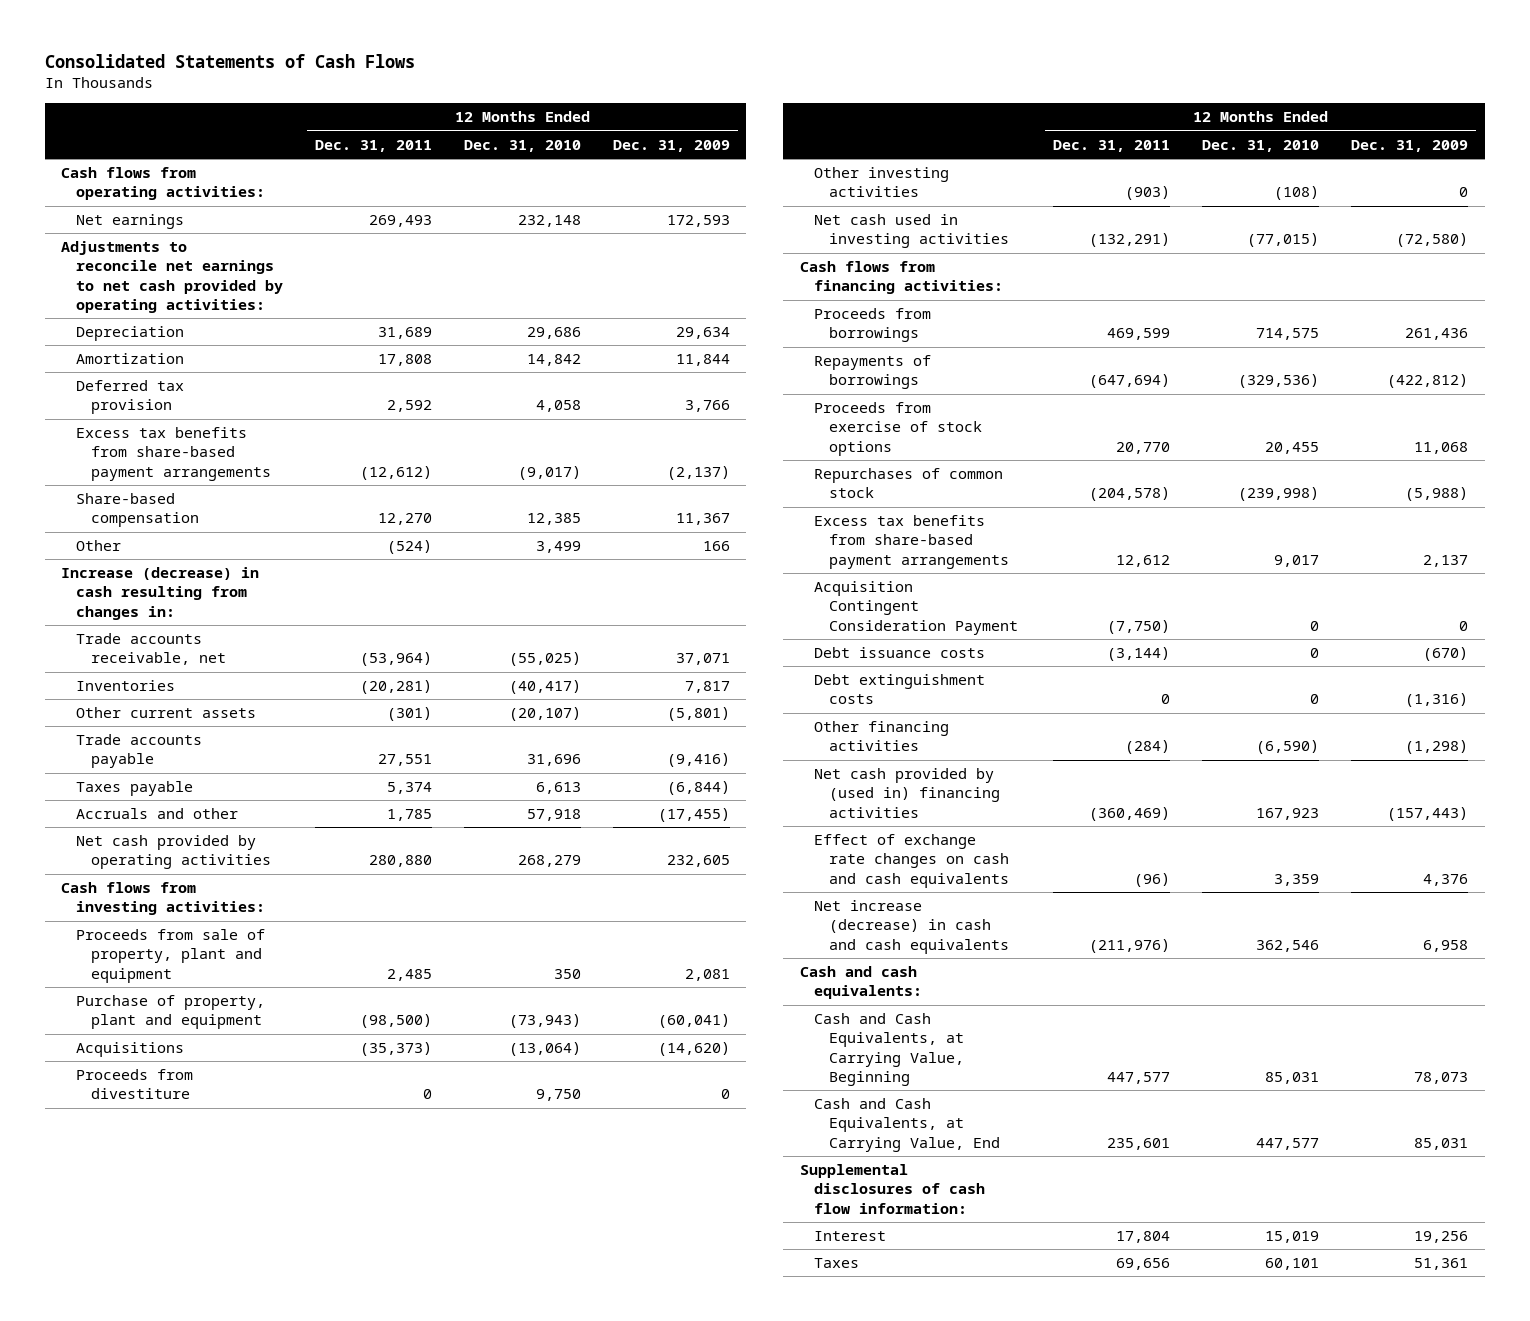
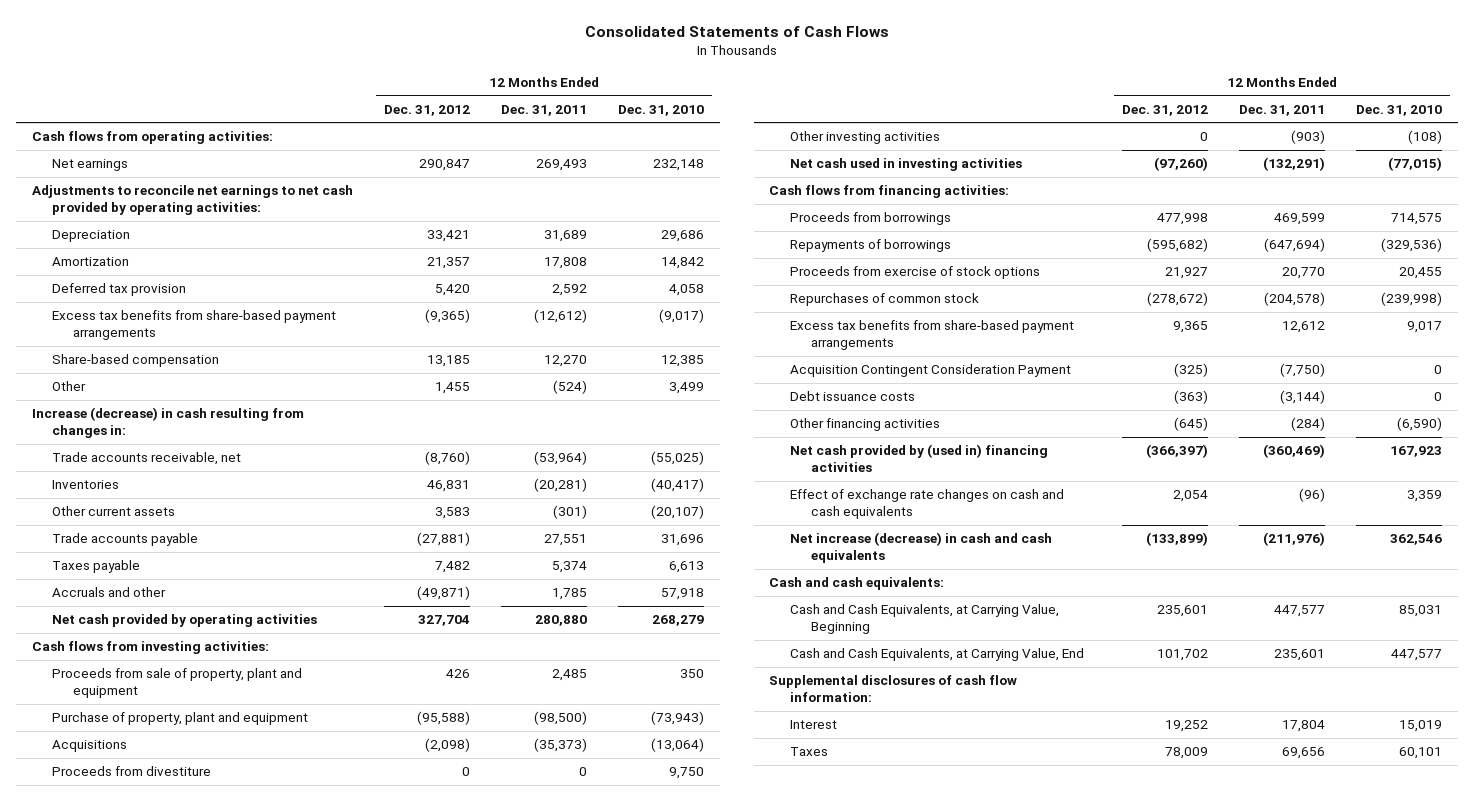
- | 12 Months Ended Dec. 31, 2011 | 12 Months Ended Dec. 31, 2010 | 12 Months Ended Dec. 31, 2009
+ | 12 Months Ended Dec. 31, 2012 | 12 Months Ended Dec. 31, 2011 | 12 Months Ended Dec. 31, 2010
- Debt extinguishment costs | 0 | 0 | (1,316)

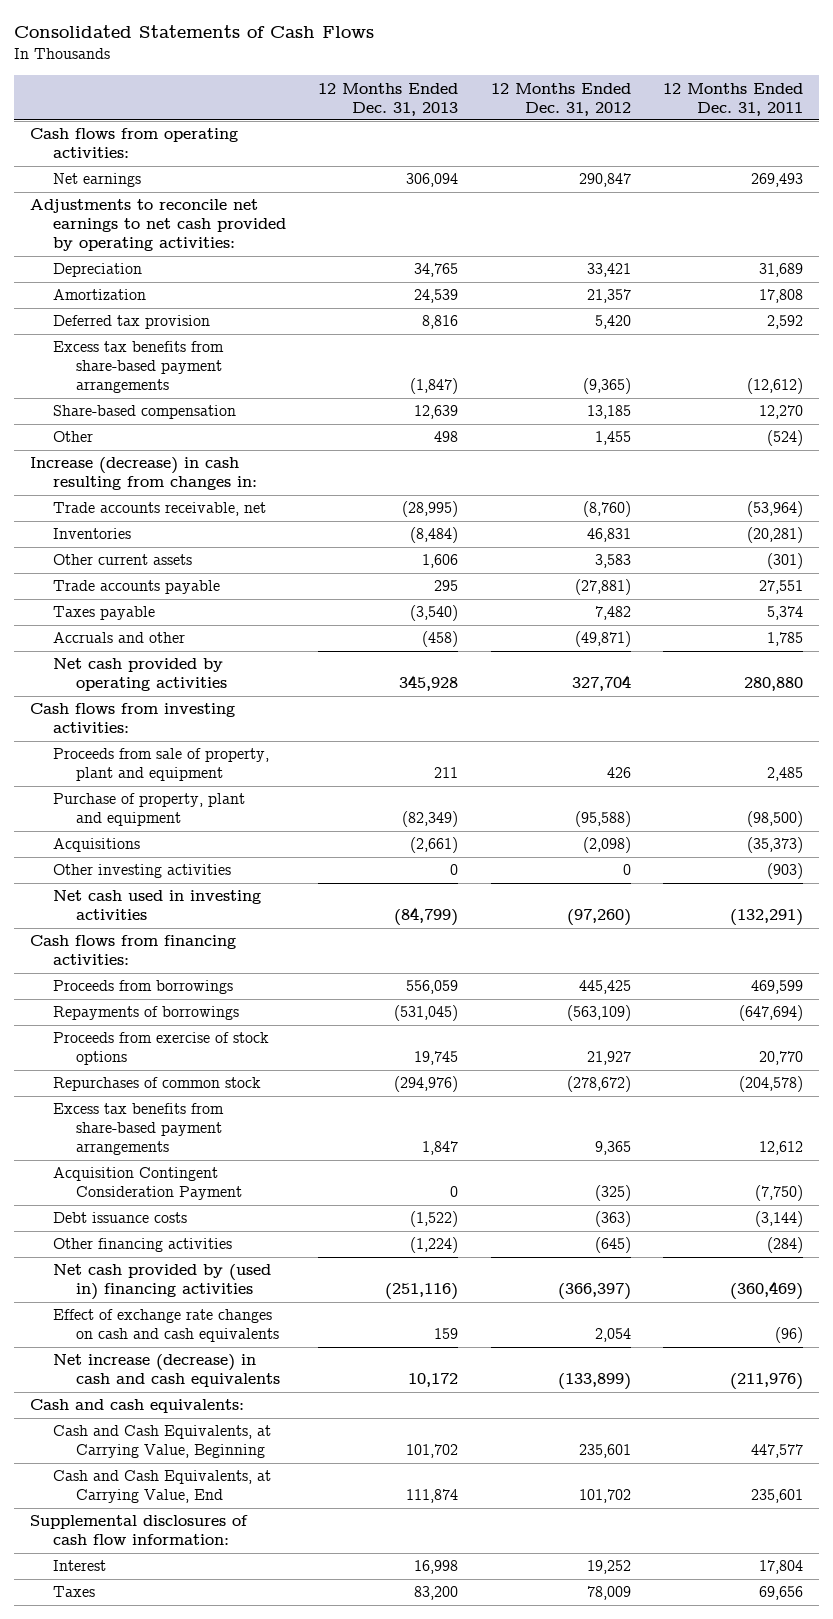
- | 12 Months Ended Dec. 31, 2012 | 12 Months Ended Dec. 31, 2011 | 12 Months Ended Dec. 31, 2010
+ | 12 Months Ended Dec. 31, 2013 | 12 Months Ended Dec. 31, 2012 | 12 Months Ended Dec. 31, 2011
- Proceeds from divestiture | 0 | 0 | 9,750
- Proceeds from borrowings | 477,998 | 469,599 | 714,575
- Repayments of borrowings | (595,682) | (647,694) | (329,536)
+ Proceeds from borrowings | 556,059 | 445,425 | 469,599
+ Repayments of borrowings | (531,045) | (563,109) | (647,694)

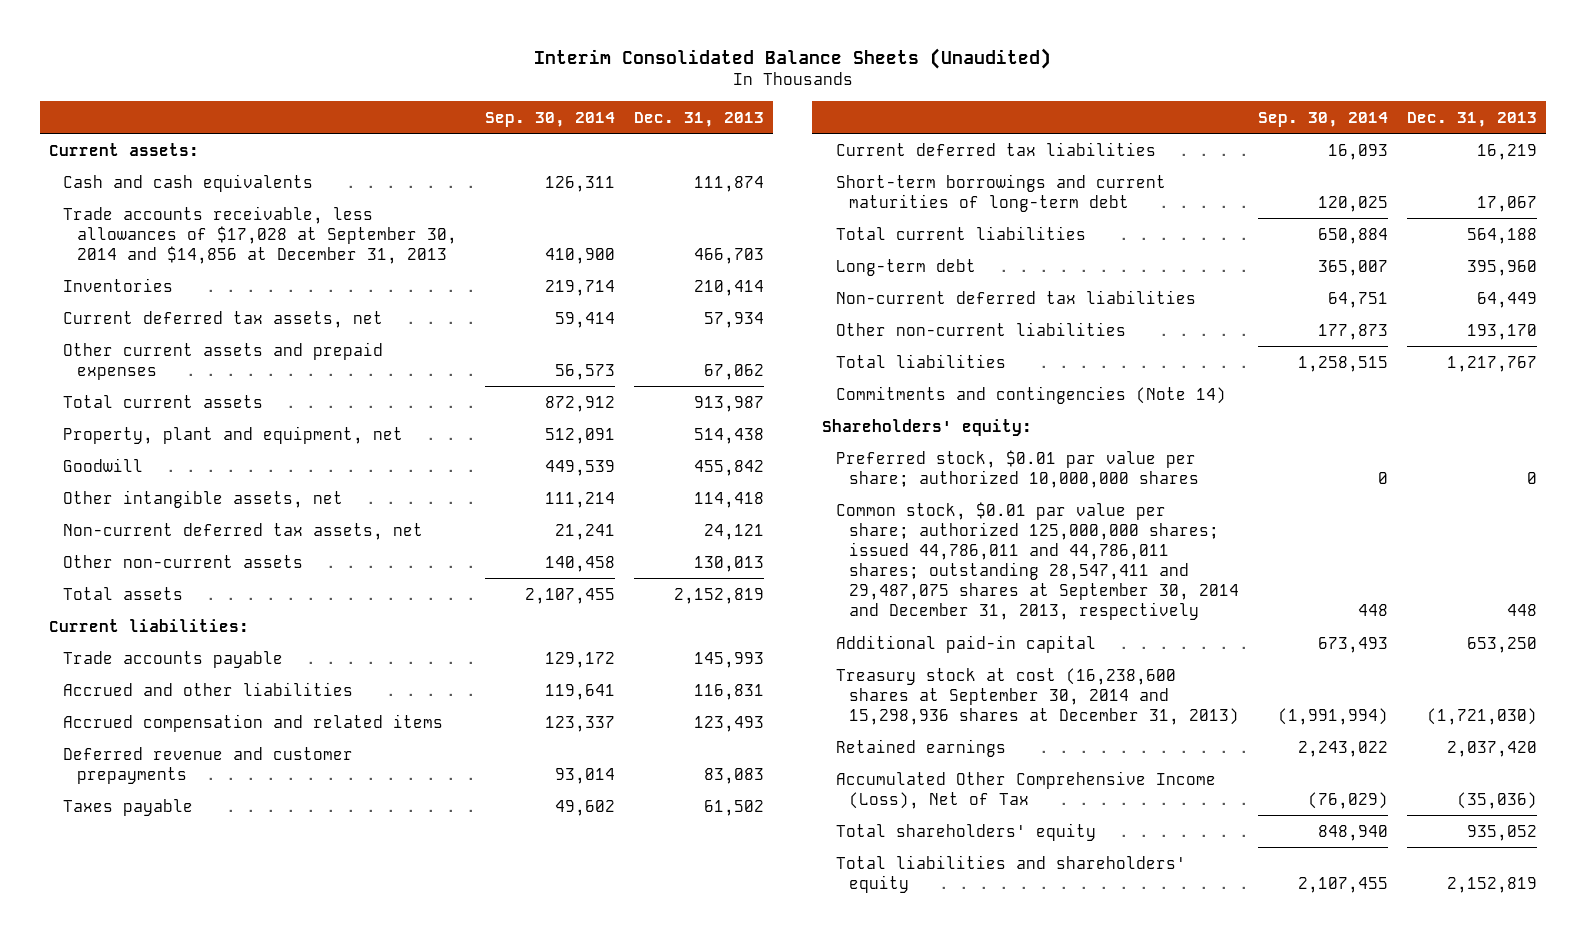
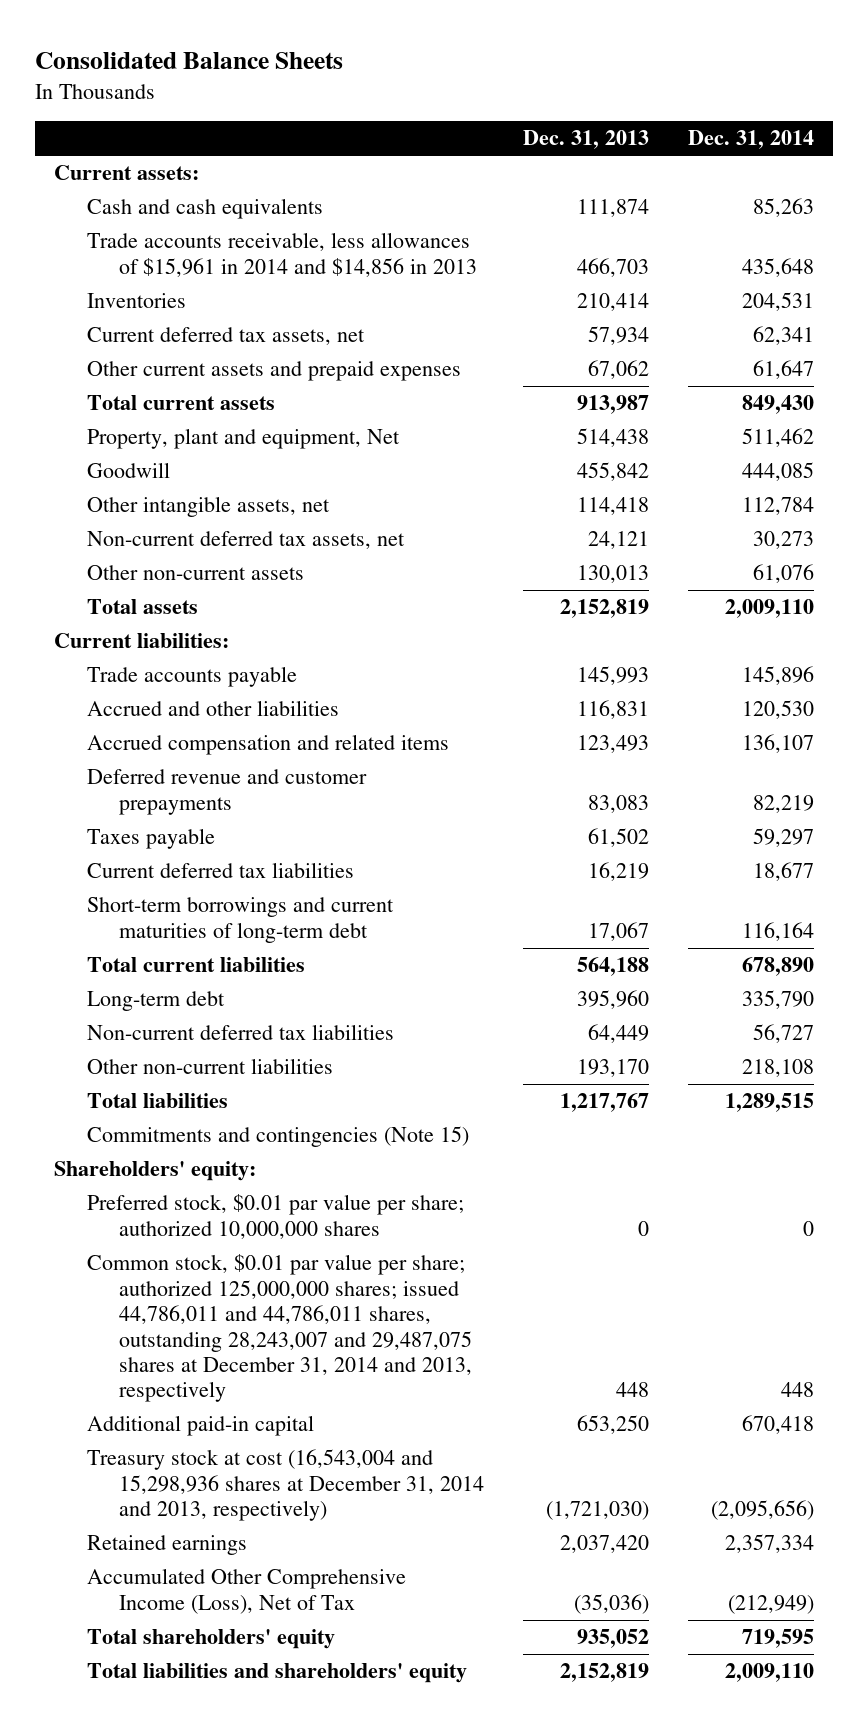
- Interim Consolidated Balance Sheets (Unaudited)
+ Consolidated Balance Sheets
- | Sep. 30, 2014 | Dec. 31, 2013
+ | Dec. 31, 2013 | Dec. 31, 2014
- Trade accounts receivable, less allowances of $17,028 at September 30, 2014 and $14,856 at December 31, 2013 | 410,900 | 466,703
+ Trade accounts receivable, less allowances of $15,961 in 2014 and $14,856 in 2013 | 466,703 | 435,648
- Property, plant and equipment, net | 512,091 | 514,438
+ Property, plant and equipment, Net | 514,438 | 511,462
- Commitments and contingencies (Note 14)
+ Commitments and contingencies (Note 15)
- Common stock, $0.01 par value per share; authorized 125,000,000 shares; issued 44,786,011 and 44,786,011 shares; outstanding 28,547,411 and 29,487,075 shares at September 30, 2014 and December 31, 2013, respectively | 448 | 448
+ Common stock, $0.01 par value per share; authorized 125,000,000 shares; issued 44,786,011 and 44,786,011 shares, outstanding 28,243,007 and 29,487,075 shares at December 31, 2014 and 2013, respectively | 448 | 448
- Treasury stock at cost (16,238,600 shares at September 30, 2014 and 15,298,936 shares at December 31, 2013) | (1,991,994) | (1,721,030)
+ Treasury stock at cost (16,543,004 and 15,298,936 shares at December 31, 2014 and 2013, respectively) | (1,721,030) | (2,095,656)

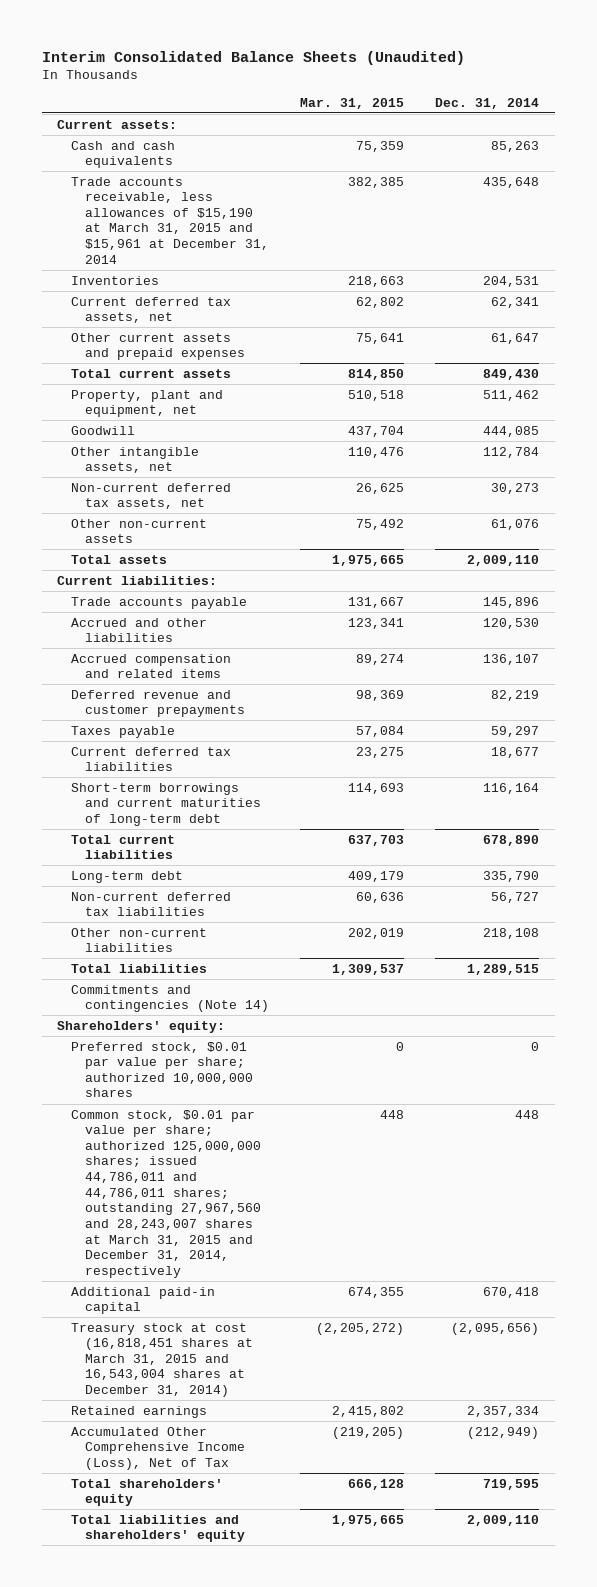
- Consolidated Balance Sheets
+ Interim Consolidated Balance Sheets (Unaudited)
- | Dec. 31, 2013 | Dec. 31, 2014
+ | Mar. 31, 2015 | Dec. 31, 2014
- Trade accounts receivable, less allowances of $15,961 in 2014 and $14,856 in 2013 | 466,703 | 435,648
+ Trade accounts receivable, less allowances of $15,190 at March 31, 2015 and $15,961 at December 31, 2014 | 382,385 | 435,648
- Property, plant and equipment, Net | 514,438 | 511,462
+ Property, plant and equipment, net | 510,518 | 511,462
- Commitments and contingencies (Note 15)
+ Commitments and contingencies (Note 14)
- Common stock, $0.01 par value per share; authorized 125,000,000 shares; issued 44,786,011 and 44,786,011 shares, outstanding 28,243,007 and 29,487,075 shares at December 31, 2014 and 2013, respectively | 448 | 448
+ Common stock, $0.01 par value per share; authorized 125,000,000 shares; issued 44,786,011 and 44,786,011 shares; outstanding 27,967,560 and 28,243,007 shares at March 31, 2015 and December 31, 2014, respectively | 448 | 448
- Treasury stock at cost (16,543,004 and 15,298,936 shares at December 31, 2014 and 2013, respectively) | (1,721,030) | (2,095,656)
+ Treasury stock at cost (16,818,451 shares at March 31, 2015 and 16,543,004 shares at December 31, 2014) | (2,205,272) | (2,095,656)

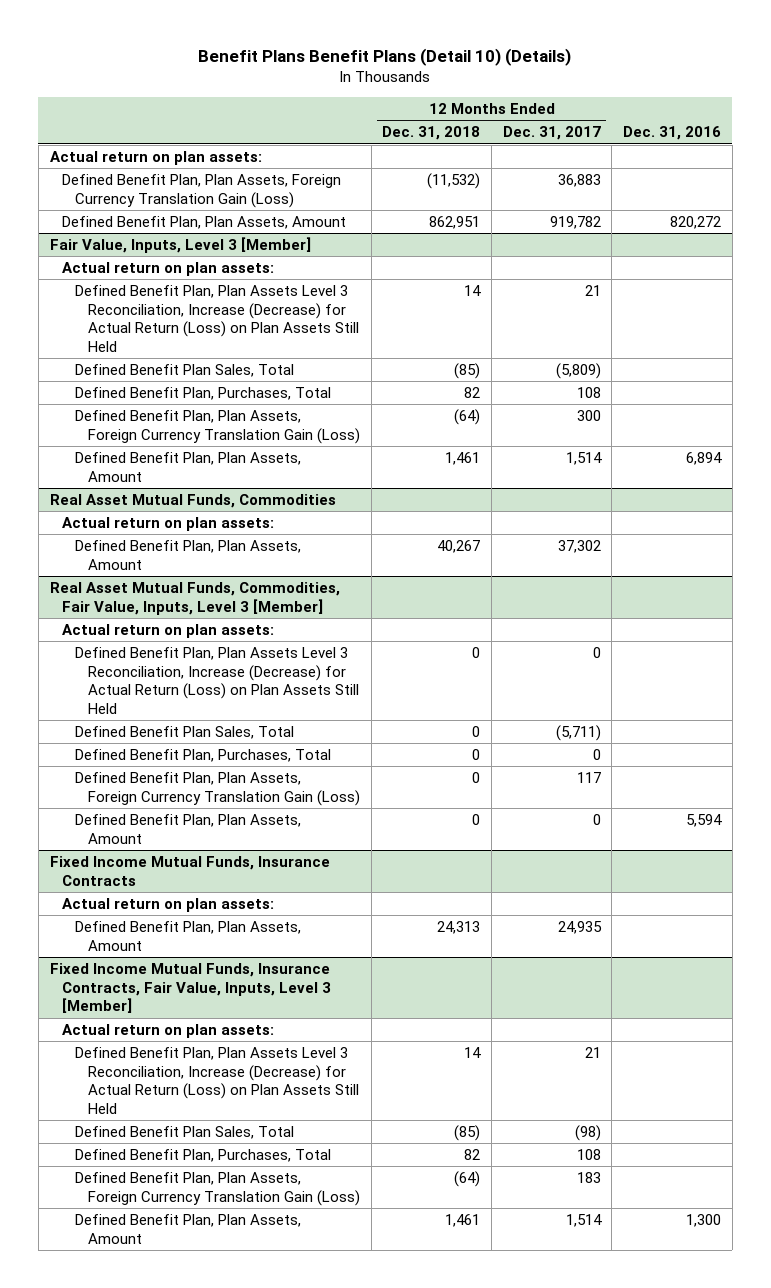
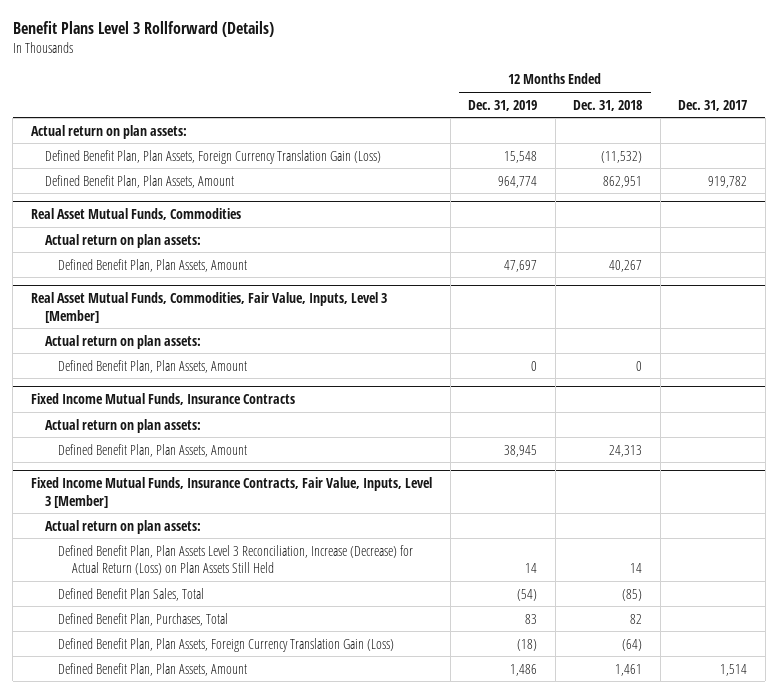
- Benefit Plans Benefit Plans (Detail 10) (Details)
+ Benefit Plans Level 3 Rollforward (Details)
- | 12 Months Ended Dec. 31, 2018 | 12 Months Ended Dec. 31, 2017 | Dec. 31, 2016
+ | 12 Months Ended Dec. 31, 2019 | 12 Months Ended Dec. 31, 2018 | Dec. 31, 2017
- Fair Value, Inputs, Level 3 [Member]
- Actual return on plan assets:
- Defined Benefit Plan, Plan Assets Level 3 Reconciliation, Increase (Decrease) for Actual Return (Loss) on Plan Assets Still Held | 14 | 21 |
- Defined Benefit Plan Sales, Total | (85) | (5,809) |
- Defined Benefit Plan, Purchases, Total | 82 | 108 |
- Defined Benefit Plan, Plan Assets, Foreign Currency Translation Gain (Loss) | (64) | 300 |
- Defined Benefit Plan, Plan Assets, Amount | 1,461 | 1,514 | 6,894
@ Real Asset Mutual Funds, Commodities, Fair Value, Inputs, Level 3 [Member]
- Defined Benefit Plan, Plan Assets Level 3 Reconciliation, Increase (Decrease) for Actual Return (Loss) on Plan Assets Still Held | 0 | 0 |
- Defined Benefit Plan Sales, Total | 0 | (5,711) |
- Defined Benefit Plan, Purchases, Total | 0 | 0 |
- Defined Benefit Plan, Plan Assets, Foreign Currency Translation Gain (Loss) | 0 | 117 |

